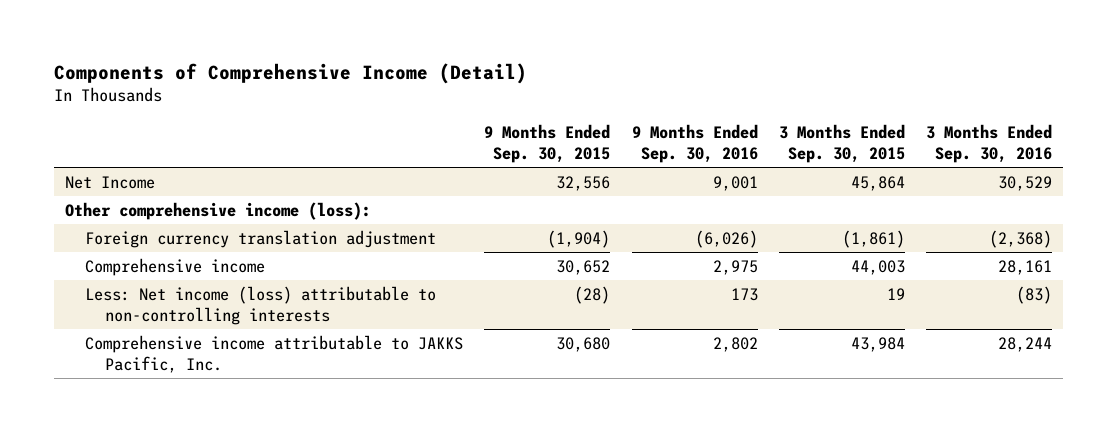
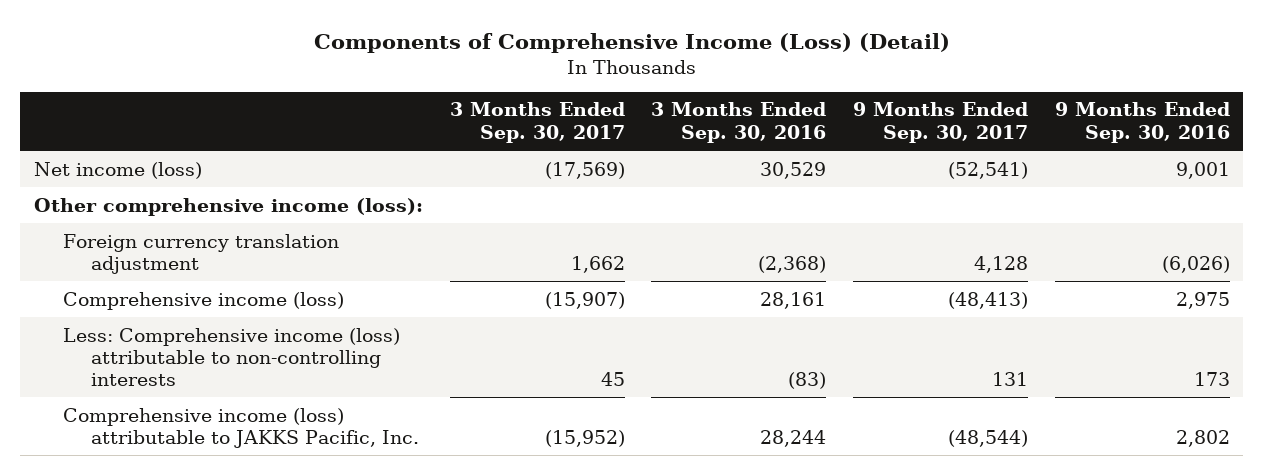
- Components of Comprehensive Income (Detail)
+ Components of Comprehensive Income (Loss) (Detail)
- | 9 Months Ended Sep. 30, 2015 | 9 Months Ended Sep. 30, 2016 | 3 Months Ended Sep. 30, 2015 | 3 Months Ended Sep. 30, 2016
+ | 3 Months Ended Sep. 30, 2017 | 3 Months Ended Sep. 30, 2016 | 9 Months Ended Sep. 30, 2017 | 9 Months Ended Sep. 30, 2016
- Net Income | 32,556 | 9,001 | 45,864 | 30,529
+ Net income (loss) | (17,569) | 30,529 | (52,541) | 9,001
- Comprehensive income | 30,652 | 2,975 | 44,003 | 28,161
- Less: Net income (loss) attributable to non-controlling interests | (28) | 173 | 19 | (83)
- Comprehensive income attributable to JAKKS Pacific, Inc. | 30,680 | 2,802 | 43,984 | 28,244
+ Comprehensive income (loss) | (15,907) | 28,161 | (48,413) | 2,975
+ Less: Comprehensive income (loss) attributable to non-controlling interests | 45 | (83) | 131 | 173
+ Comprehensive income (loss) attributable to JAKKS Pacific, Inc. | (15,952) | 28,244 | (48,544) | 2,802

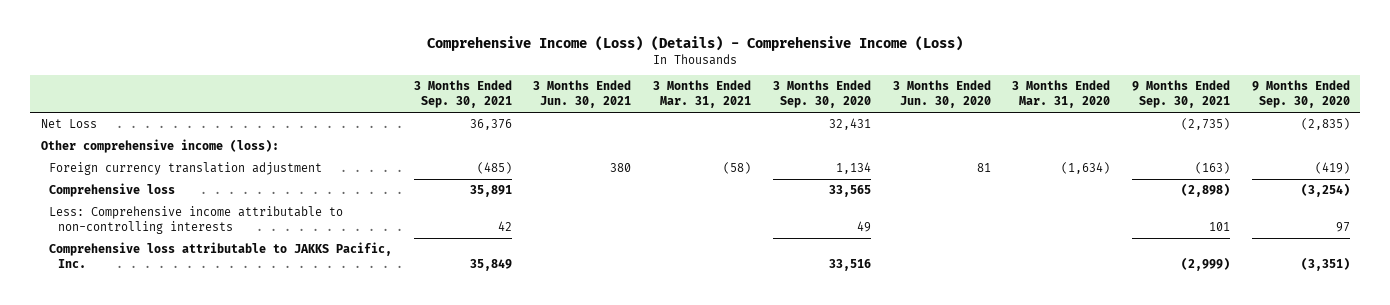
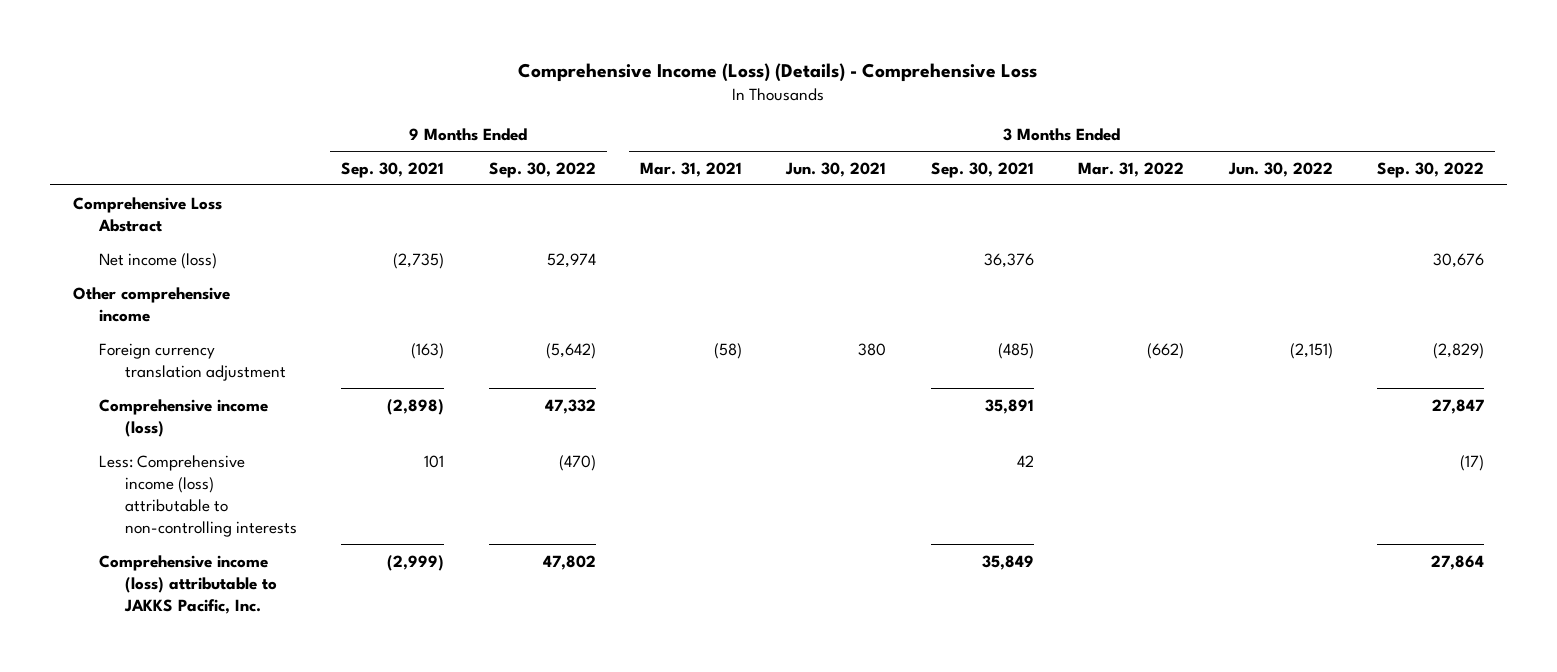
- Comprehensive Income (Loss) (Details) - Comprehensive Income (Loss)
+ Comprehensive Income (Loss) (Details) - Comprehensive Loss
- | 3 Months Ended Sep. 30, 2021 | 3 Months Ended Jun. 30, 2021 | 3 Months Ended Mar. 31, 2021 | 3 Months Ended Sep. 30, 2020 | 3 Months Ended Jun. 30, 2020 | 3 Months Ended Mar. 31, 2020 | 9 Months Ended Sep. 30, 2021 | 9 Months Ended Sep. 30, 2020
+ | 9 Months Ended Sep. 30, 2021 | 9 Months Ended Sep. 30, 2022 | 3 Months Ended Mar. 31, 2021 | 3 Months Ended Jun. 30, 2021 | 3 Months Ended Sep. 30, 2021 | 3 Months Ended Mar. 31, 2022 | 3 Months Ended Jun. 30, 2022 | 3 Months Ended Sep. 30, 2022
- Net Loss | 36,376 | | | 32,431 | | | (2,735) | (2,835)
- Other comprehensive income (loss):
+ Comprehensive Loss Abstract
+ Net income (loss) | (2,735) | 52,974 | | | 36,376 | | | 30,676
+ Other comprehensive income
- Comprehensive loss | 35,891 | | | 33,565 | | | (2,898) | (3,254)
- Less: Comprehensive income attributable to non-controlling interests | 42 | | | 49 | | | 101 | 97
- Comprehensive loss attributable to JAKKS Pacific, Inc. | 35,849 | | | 33,516 | | | (2,999) | (3,351)
+ Comprehensive income (loss) | (2,898) | 47,332 | | | 35,891 | | | 27,847
+ Less: Comprehensive income (loss) attributable to non-controlling interests | 101 | (470) | | | 42 | | | (17)
+ Comprehensive income (loss) attributable to JAKKS Pacific, Inc. | (2,999) | 47,802 | | | 35,849 | | | 27,864

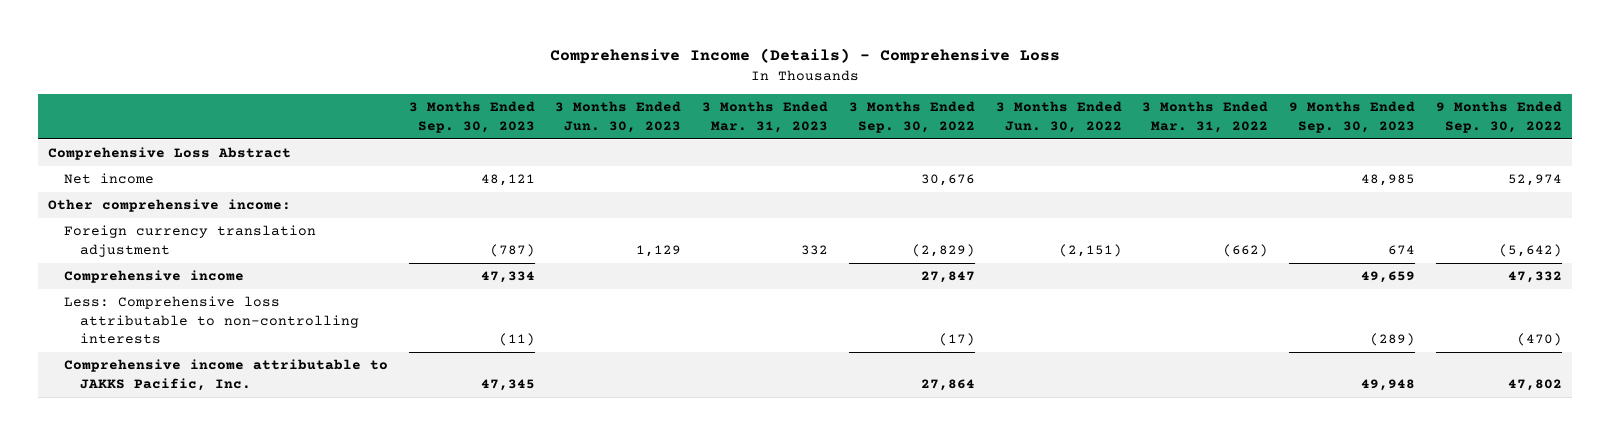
- Comprehensive Income (Loss) (Details) - Comprehensive Loss
+ Comprehensive Income (Details) - Comprehensive Loss
- | 9 Months Ended Sep. 30, 2021 | 9 Months Ended Sep. 30, 2022 | 3 Months Ended Mar. 31, 2021 | 3 Months Ended Jun. 30, 2021 | 3 Months Ended Sep. 30, 2021 | 3 Months Ended Mar. 31, 2022 | 3 Months Ended Jun. 30, 2022 | 3 Months Ended Sep. 30, 2022
+ | 3 Months Ended Sep. 30, 2023 | 3 Months Ended Jun. 30, 2023 | 3 Months Ended Mar. 31, 2023 | 3 Months Ended Sep. 30, 2022 | 3 Months Ended Jun. 30, 2022 | 3 Months Ended Mar. 31, 2022 | 9 Months Ended Sep. 30, 2023 | 9 Months Ended Sep. 30, 2022
- Net income (loss) | (2,735) | 52,974 | | | 36,376 | | | 30,676
- Other comprehensive income
+ Net income | 48,121 | | | 30,676 | | | 48,985 | 52,974
+ Other comprehensive income:
- Comprehensive income (loss) | (2,898) | 47,332 | | | 35,891 | | | 27,847
- Less: Comprehensive income (loss) attributable to non-controlling interests | 101 | (470) | | | 42 | | | (17)
- Comprehensive income (loss) attributable to JAKKS Pacific, Inc. | (2,999) | 47,802 | | | 35,849 | | | 27,864
+ Comprehensive income | 47,334 | | | 27,847 | | | 49,659 | 47,332
+ Less: Comprehensive loss attributable to non-controlling interests | (11) | | | (17) | | | (289) | (470)
+ Comprehensive income attributable to JAKKS Pacific, Inc. | 47,345 | | | 27,864 | | | 49,948 | 47,802

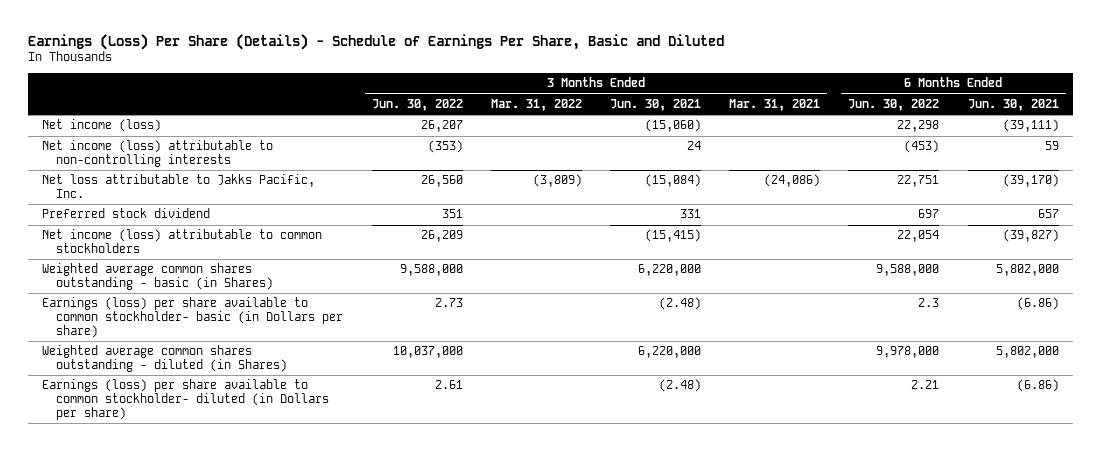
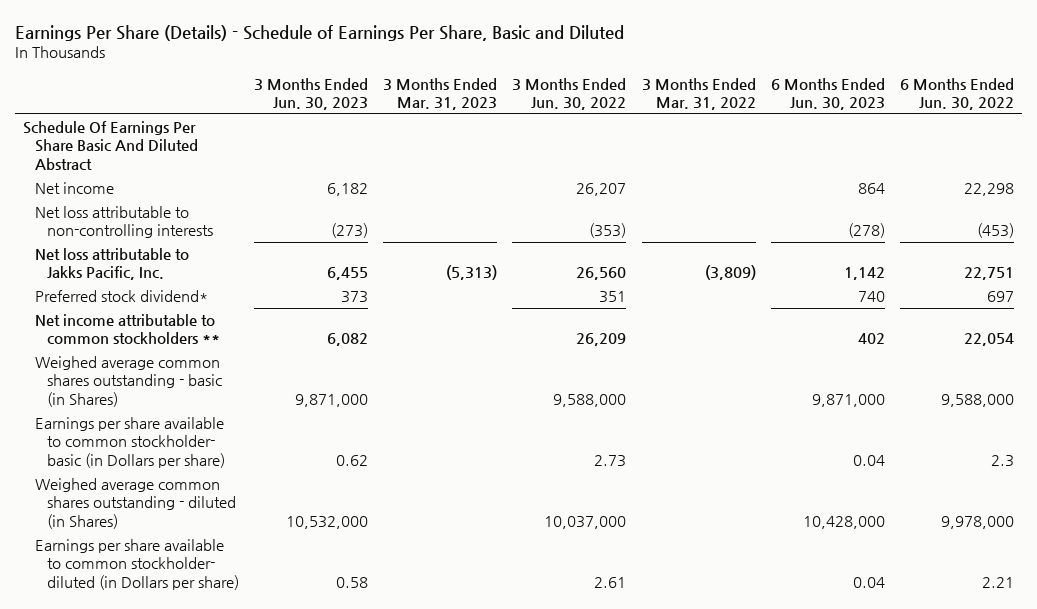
- Earnings (Loss) Per Share (Details) - Schedule of Earnings Per Share, Basic and Diluted
+ Earnings Per Share (Details) - Schedule of Earnings Per Share, Basic and Diluted
- | 3 Months Ended Jun. 30, 2022 | 3 Months Ended Mar. 31, 2022 | 3 Months Ended Jun. 30, 2021 | 3 Months Ended Mar. 31, 2021 | 6 Months Ended Jun. 30, 2022 | 6 Months Ended Jun. 30, 2021
+ | 3 Months Ended Jun. 30, 2023 | 3 Months Ended Mar. 31, 2023 | 3 Months Ended Jun. 30, 2022 | 3 Months Ended Mar. 31, 2022 | 6 Months Ended Jun. 30, 2023 | 6 Months Ended Jun. 30, 2022
- Net income (loss) | 26,207 | | (15,060) | | 22,298 | (39,111)
- Net income (loss) attributable to non-controlling interests | (353) | | 24 | | (453) | 59
+ Schedule Of Earnings Per Share Basic And Diluted Abstract
+ Net income | 6,182 | | 26,207 | | 864 | 22,298
+ Net loss attributable to non-controlling interests | (273) | | (353) | | (278) | (453)
- Preferred stock dividend | 351 | | 331 | | 697 | 657
- Net income (loss) attributable to common stockholders | 26,209 | | (15,415) | | 22,054 | (39,827)
- Weighted average common shares outstanding - basic (in Shares) | 9,588,000 | | 6,220,000 | | 9,588,000 | 5,802,000
- Earnings (loss) per share available to common stockholder- basic (in Dollars per share) | 2.73 | | (2.48) | | 2.3 | (6.86)
- Weighted average common shares outstanding - diluted (in Shares) | 10,037,000 | | 6,220,000 | | 9,978,000 | 5,802,000
- Earnings (loss) per share available to common stockholder- diluted (in Dollars per share) | 2.61 | | (2.48) | | 2.21 | (6.86)
+ Preferred stock dividend* | 373 | | 351 | | 740 | 697
+ Net income attributable to common stockholders ** | 6,082 | | 26,209 | | 402 | 22,054
+ Weighed average common shares outstanding - basic (in Shares) | 9,871,000 | | 9,588,000 | | 9,871,000 | 9,588,000
+ Earnings per share available to common stockholder- basic (in Dollars per share) | 0.62 | | 2.73 | | 0.04 | 2.3
+ Weighed average common shares outstanding - diluted (in Shares) | 10,532,000 | | 10,037,000 | | 10,428,000 | 9,978,000
+ Earnings per share available to common stockholder- diluted (in Dollars per share) | 0.58 | | 2.61 | | 0.04 | 2.21

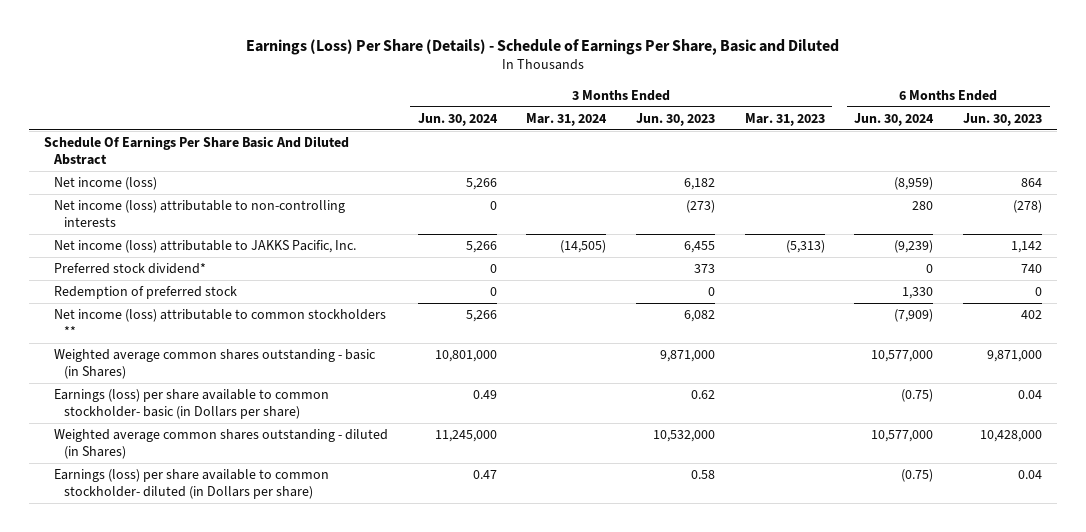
- Earnings Per Share (Details) - Schedule of Earnings Per Share, Basic and Diluted
+ Earnings (Loss) Per Share (Details) - Schedule of Earnings Per Share, Basic and Diluted
- | 3 Months Ended Jun. 30, 2023 | 3 Months Ended Mar. 31, 2023 | 3 Months Ended Jun. 30, 2022 | 3 Months Ended Mar. 31, 2022 | 6 Months Ended Jun. 30, 2023 | 6 Months Ended Jun. 30, 2022
+ | 3 Months Ended Jun. 30, 2024 | 3 Months Ended Mar. 31, 2024 | 3 Months Ended Jun. 30, 2023 | 3 Months Ended Mar. 31, 2023 | 6 Months Ended Jun. 30, 2024 | 6 Months Ended Jun. 30, 2023
- Net income | 6,182 | | 26,207 | | 864 | 22,298
- Net loss attributable to non-controlling interests | (273) | | (353) | | (278) | (453)
- Net loss attributable to Jakks Pacific, Inc. | 6,455 | (5,313) | 26,560 | (3,809) | 1,142 | 22,751
+ Net income (loss) | 5,266 | | 6,182 | | (8,959) | 864
+ Net income (loss) attributable to non-controlling interests | 0 | | (273) | | 280 | (278)
+ Net income (loss) attributable to JAKKS Pacific, Inc. | 5,266 | (14,505) | 6,455 | (5,313) | (9,239) | 1,142
- Net income attributable to common stockholders ** | 6,082 | | 26,209 | | 402 | 22,054
- Weighed average common shares outstanding - basic (in Shares) | 9,871,000 | | 9,588,000 | | 9,871,000 | 9,588,000
- Earnings per share available to common stockholder- basic (in Dollars per share) | 0.62 | | 2.73 | | 0.04 | 2.3
- Weighed average common shares outstanding - diluted (in Shares) | 10,532,000 | | 10,037,000 | | 10,428,000 | 9,978,000
- Earnings per share available to common stockholder- diluted (in Dollars per share) | 0.58 | | 2.61 | | 0.04 | 2.21
+ Redemption of preferred stock | 0 | | 0 | | 1,330 | 0
+ Net income (loss) attributable to common stockholders ** | 5,266 | | 6,082 | | (7,909) | 402
+ Weighted average common shares outstanding - basic (in Shares) | 10,801,000 | | 9,871,000 | | 10,577,000 | 9,871,000
+ Earnings (loss) per share available to common stockholder- basic (in Dollars per share) | 0.49 | | 0.62 | | (0.75) | 0.04
+ Weighted average common shares outstanding - diluted (in Shares) | 11,245,000 | | 10,532,000 | | 10,577,000 | 10,428,000
+ Earnings (loss) per share available to common stockholder- diluted (in Dollars per share) | 0.47 | | 0.58 | | (0.75) | 0.04

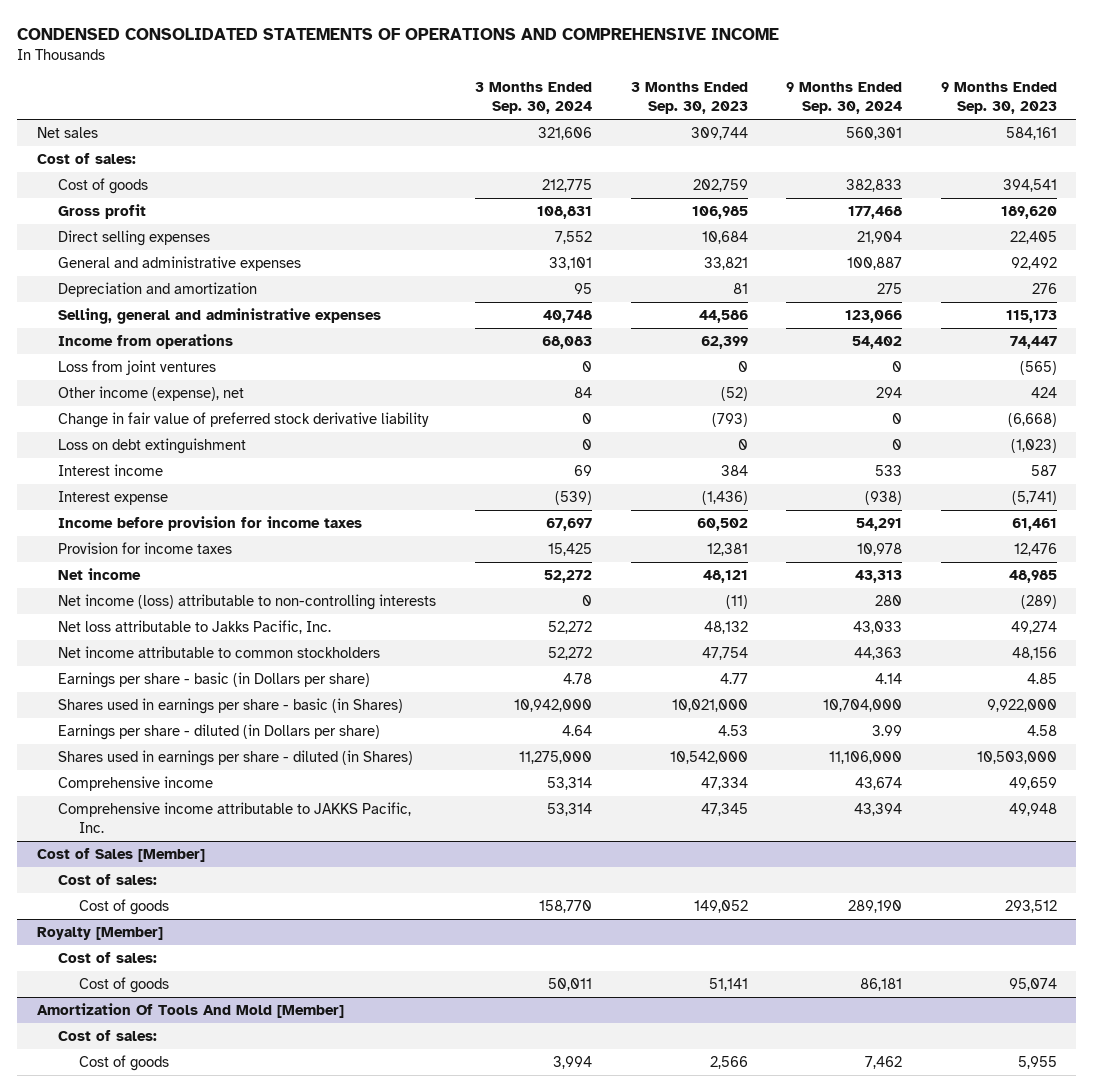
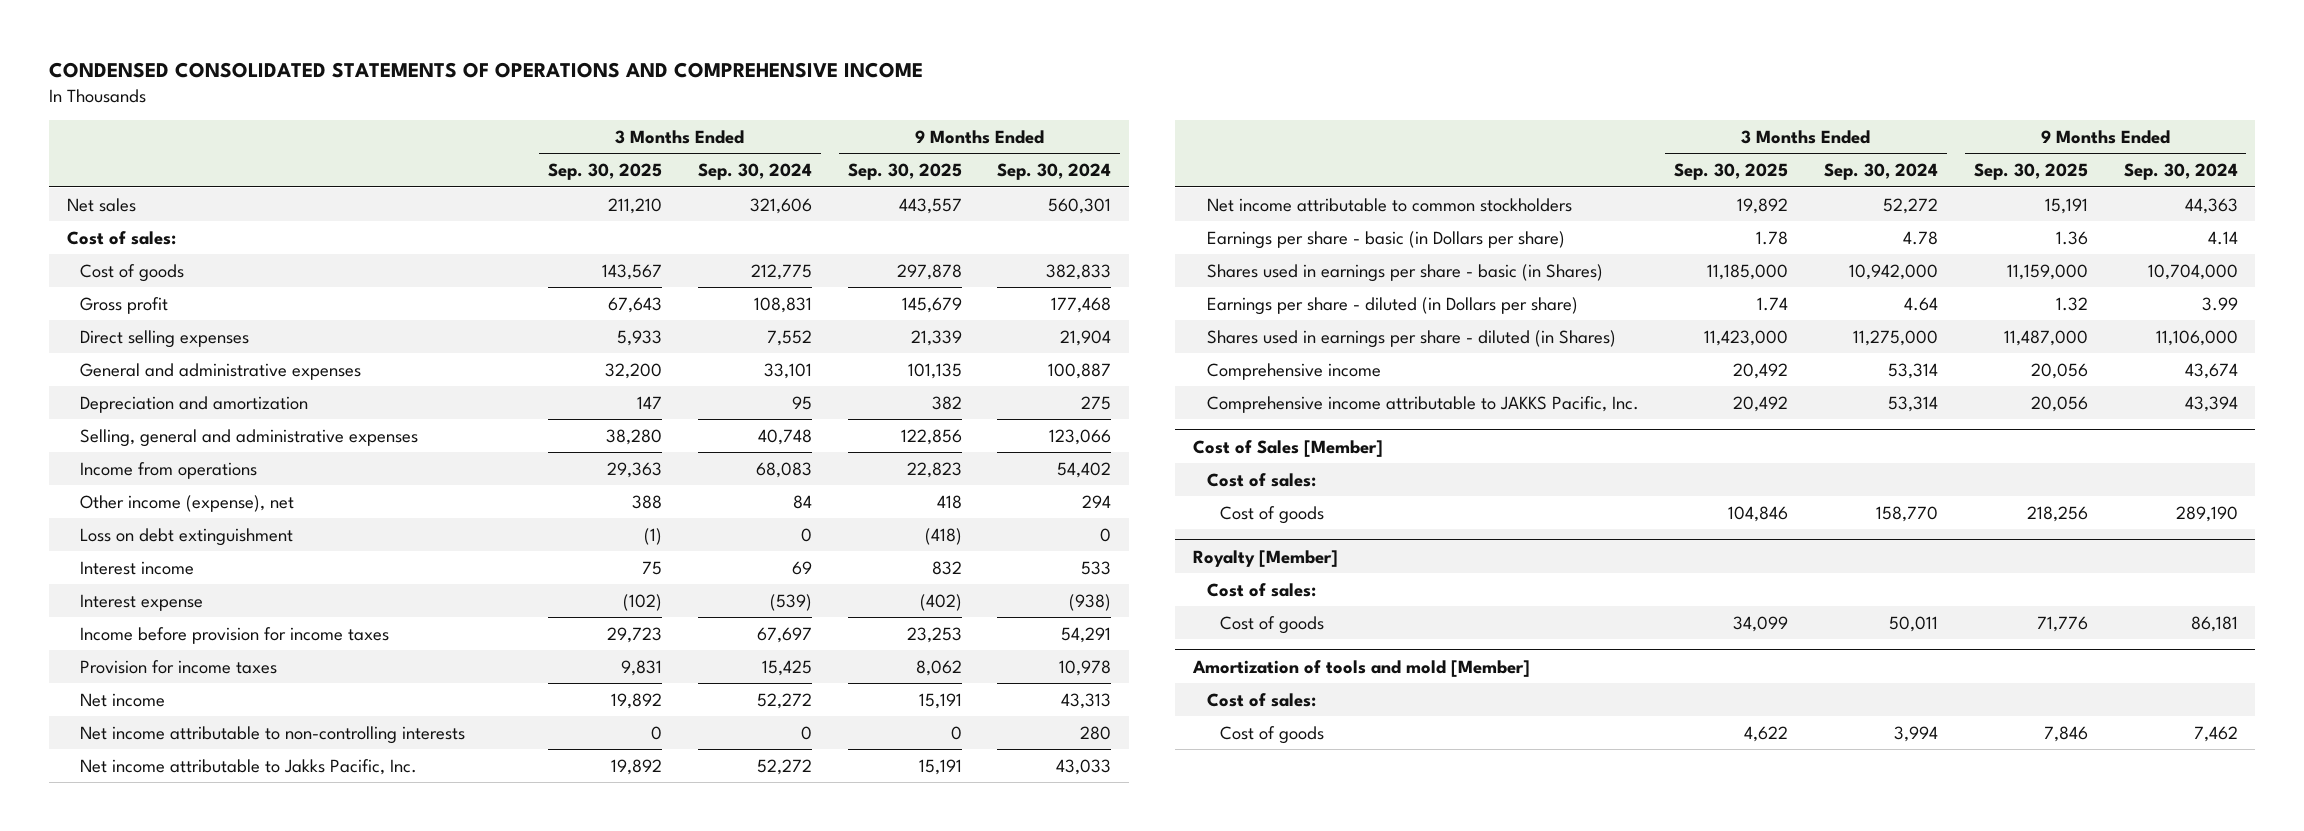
- | 3 Months Ended Sep. 30, 2024 | 3 Months Ended Sep. 30, 2023 | 9 Months Ended Sep. 30, 2024 | 9 Months Ended Sep. 30, 2023
+ | 3 Months Ended Sep. 30, 2025 | 3 Months Ended Sep. 30, 2024 | 9 Months Ended Sep. 30, 2025 | 9 Months Ended Sep. 30, 2024
- Loss from joint ventures | 0 | 0 | 0 | (565)
- Change in fair value of preferred stock derivative liability | 0 | (793) | 0 | (6,668)
- Net income (loss) attributable to non-controlling interests | 0 | (11) | 280 | (289)
- Net loss attributable to Jakks Pacific, Inc. | 52,272 | 48,132 | 43,033 | 49,274
+ Net income attributable to non-controlling interests | 0 | 0 | 0 | 280
+ Net income attributable to Jakks Pacific, Inc. | 19,892 | 52,272 | 15,191 | 43,033
- Amortization Of Tools And Mold [Member]
+ Amortization of tools and mold [Member]

